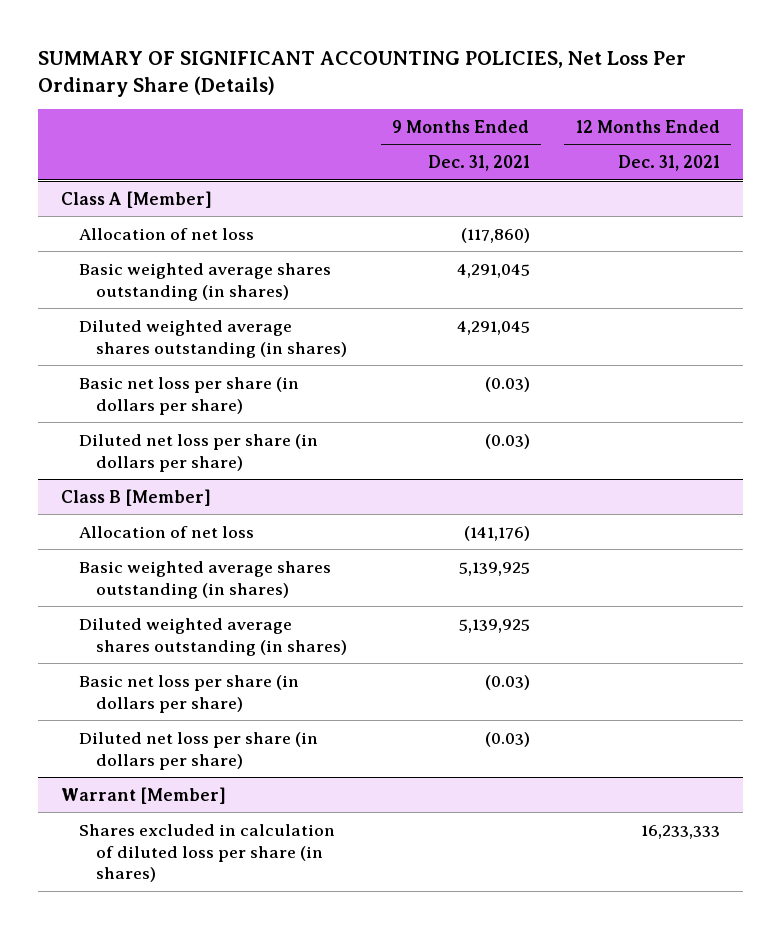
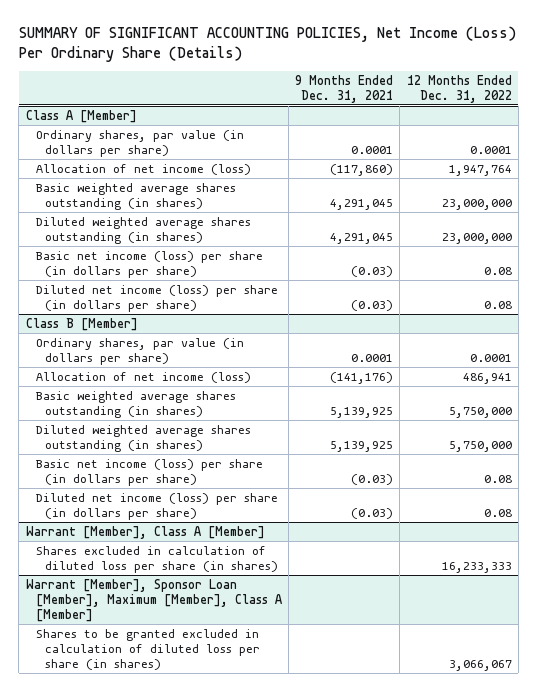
- SUMMARY OF SIGNIFICANT ACCOUNTING POLICIES, Net Loss Per Ordinary Share (Details)
+ SUMMARY OF SIGNIFICANT ACCOUNTING POLICIES, Net Income (Loss) Per Ordinary Share (Details)
- | 9 Months Ended Dec. 31, 2021 | 12 Months Ended Dec. 31, 2021
+ | 9 Months Ended Dec. 31, 2021 | 12 Months Ended Dec. 31, 2022
@ Class A [Member]
- Allocation of net loss | (117,860) |
+ Ordinary shares, par value (in dollars per share) | 0.0001 | 0.0001
+ Allocation of net income (loss) | (117,860) | 1,947,764
- Basic net loss per share (in dollars per share) | (0.03) |
- Diluted net loss per share (in dollars per share) | (0.03) |
+ Basic net income (loss) per share (in dollars per share) | (0.03) | 0.08
+ Diluted net income (loss) per share (in dollars per share) | (0.03) | 0.08
@ Class B [Member]
- Allocation of net loss | (141,176) |
+ Ordinary shares, par value (in dollars per share) | 0.0001 | 0.0001
+ Allocation of net income (loss) | (141,176) | 486,941
- Basic net loss per share (in dollars per share) | (0.03) |
- Diluted net loss per share (in dollars per share) | (0.03) |
- Warrant [Member]
@ Class B [Member]
+ Basic net income (loss) per share (in dollars per share) | (0.03) | 0.08
+ Diluted net income (loss) per share (in dollars per share) | (0.03) | 0.08
+ Warrant [Member], Class A [Member]
+ Warrant [Member], Sponsor Loan [Member], Maximum [Member], Class A [Member]
+ Shares to be granted excluded in calculation of diluted loss per share (in shares) | | 3,066,067

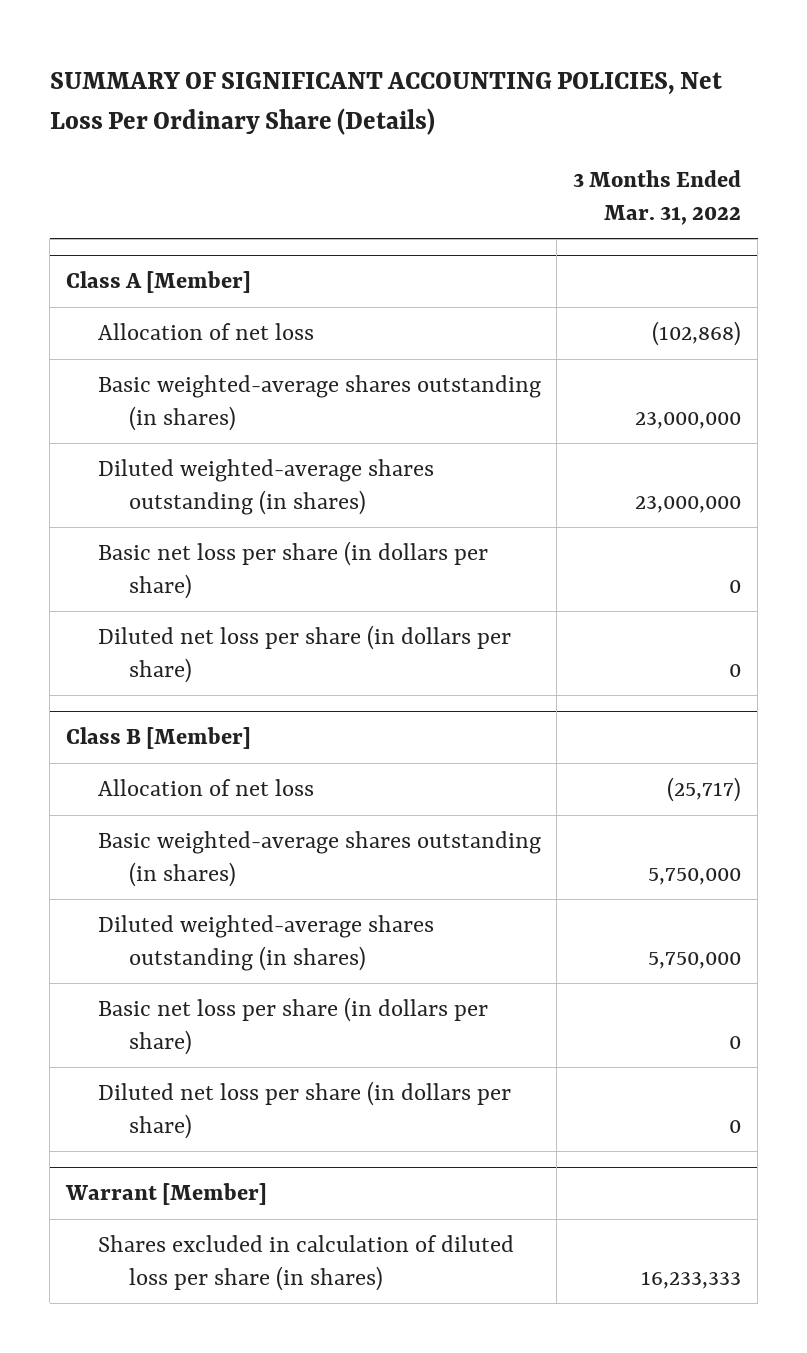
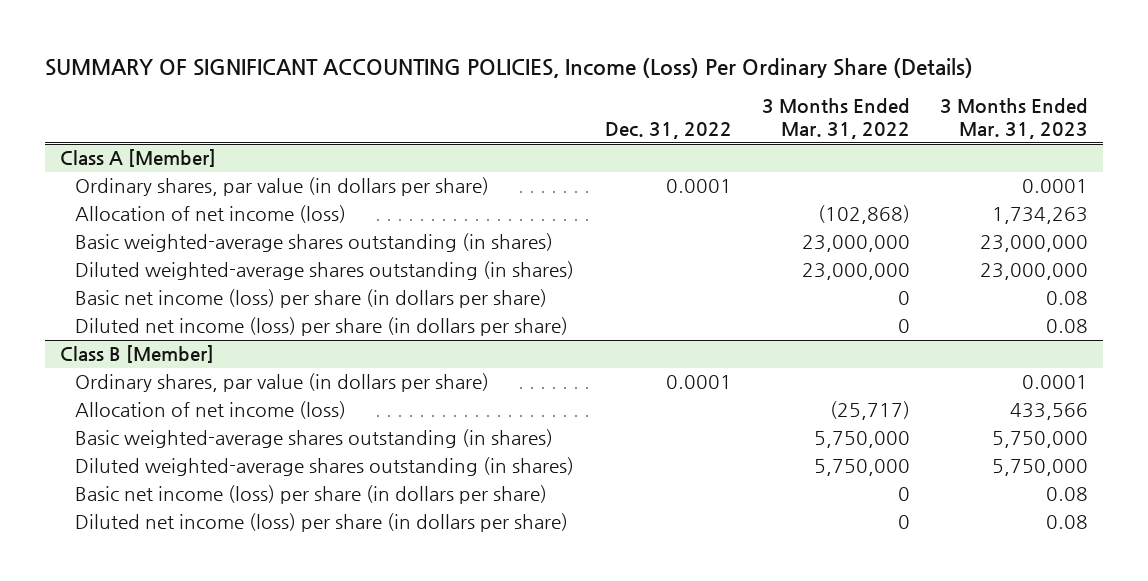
- SUMMARY OF SIGNIFICANT ACCOUNTING POLICIES, Net Loss Per Ordinary Share (Details)
+ SUMMARY OF SIGNIFICANT ACCOUNTING POLICIES, Income (Loss) Per Ordinary Share (Details)
- | 3 Months Ended Mar. 31, 2022
+ | Dec. 31, 2022 | 3 Months Ended Mar. 31, 2022 | 3 Months Ended Mar. 31, 2023
@ Class A [Member]
- Allocation of net loss | (102,868)
+ Ordinary shares, par value (in dollars per share) | 0.0001 | | 0.0001
+ Allocation of net income (loss) | | (102,868) | 1,734,263
- Basic net loss per share (in dollars per share) | 0
- Diluted net loss per share (in dollars per share) | 0
+ Basic net income (loss) per share (in dollars per share) | | 0 | 0.08
+ Diluted net income (loss) per share (in dollars per share) | | 0 | 0.08
@ Class B [Member]
- Allocation of net loss | (25,717)
+ Ordinary shares, par value (in dollars per share) | 0.0001 | | 0.0001
+ Allocation of net income (loss) | | (25,717) | 433,566
- Basic net loss per share (in dollars per share) | 0
- Diluted net loss per share (in dollars per share) | 0
- Warrant [Member]
- Shares excluded in calculation of diluted loss per share (in shares) | 16,233,333
@ Class B [Member]
+ Basic net income (loss) per share (in dollars per share) | | 0 | 0.08
+ Diluted net income (loss) per share (in dollars per share) | | 0 | 0.08

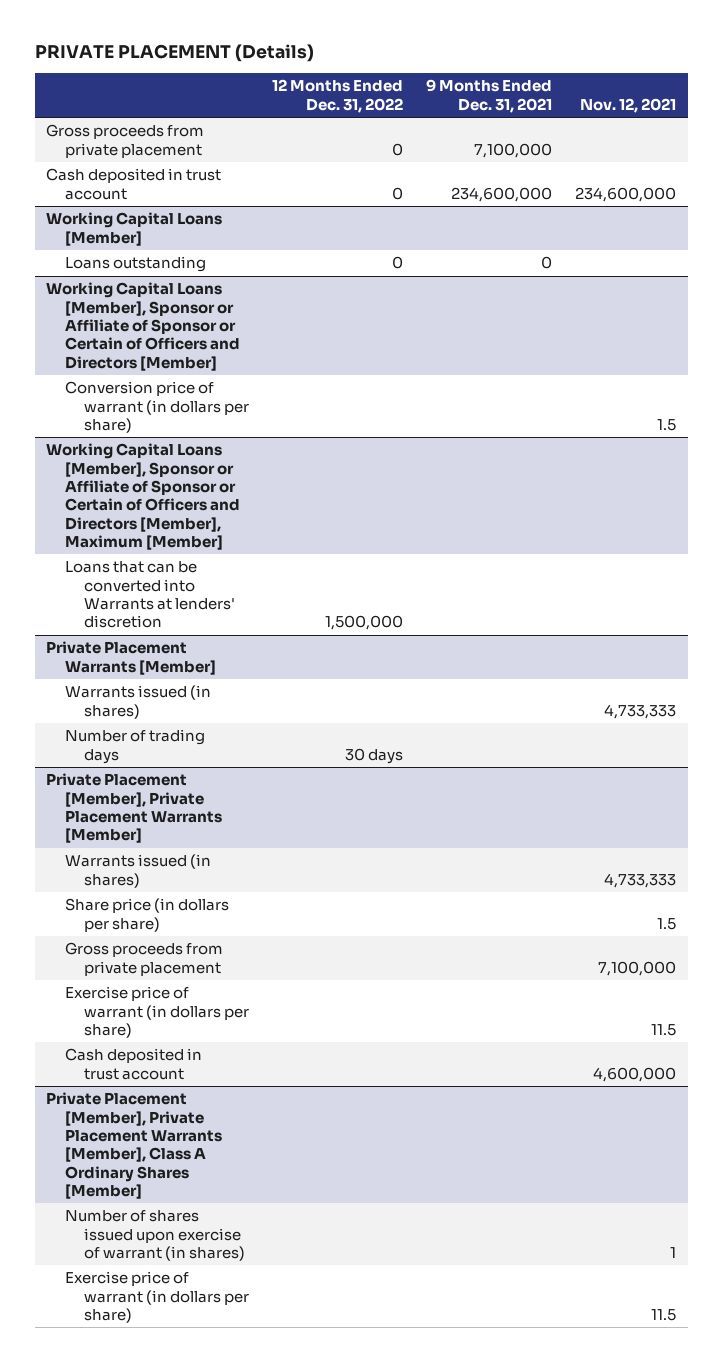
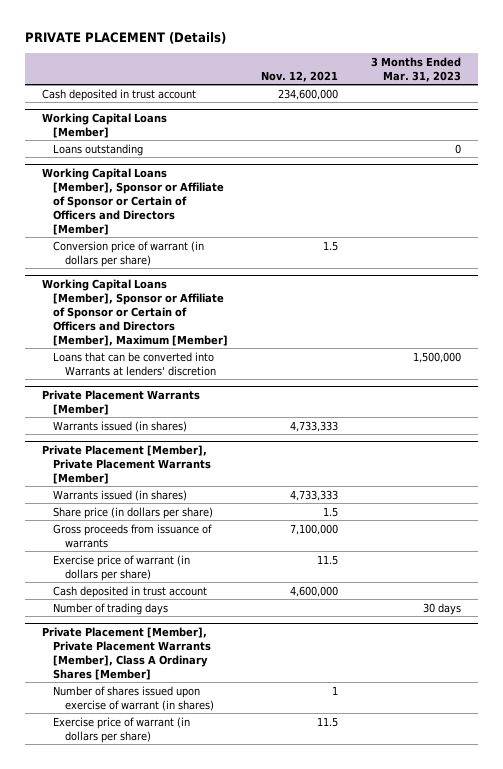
- | 12 Months Ended Dec. 31, 2022 | 9 Months Ended Dec. 31, 2021 | Nov. 12, 2021
+ | Nov. 12, 2021 | 3 Months Ended Mar. 31, 2023
- Gross proceeds from private placement | 0 | 7,100,000 |
@ Private Placement Warrants [Member]
- Number of trading days | 30 days | |
@ Private Placement [Member], Private Placement Warrants [Member]
- Gross proceeds from private placement | | | 7,100,000
+ Gross proceeds from issuance of warrants | 7,100,000 |
+ Number of trading days | | 30 days

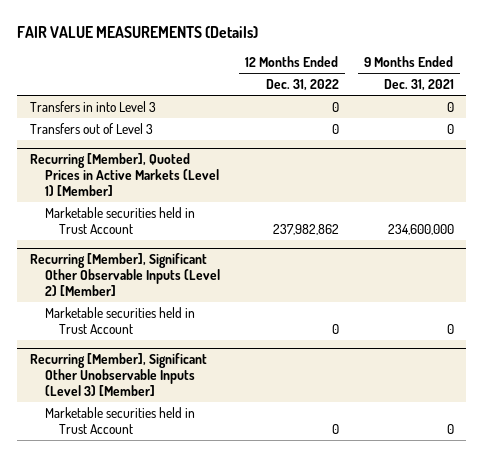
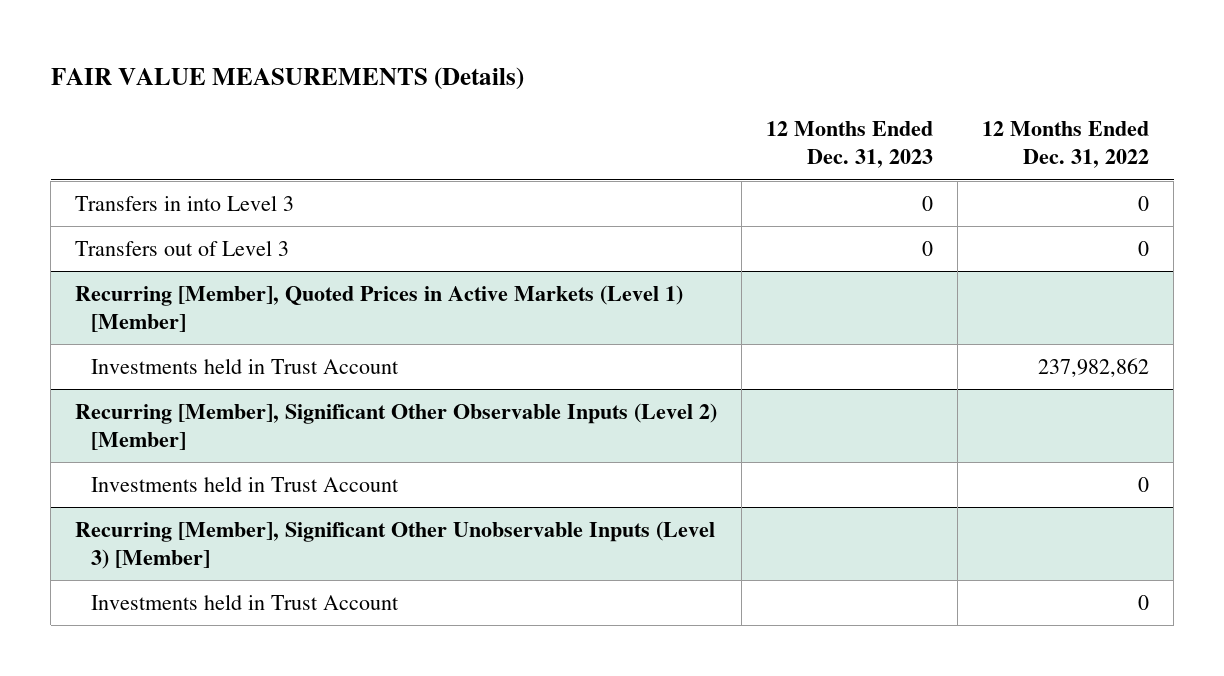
- | 12 Months Ended Dec. 31, 2022 | 9 Months Ended Dec. 31, 2021
+ | 12 Months Ended Dec. 31, 2023 | 12 Months Ended Dec. 31, 2022
@ Recurring [Member], Quoted Prices in Active Markets (Level 1) [Member]
- Marketable securities held in Trust Account | 237,982,862 | 234,600,000
+ Investments held in Trust Account | | 237,982,862
@ Recurring [Member], Significant Other Observable Inputs (Level 2) [Member]
- Marketable securities held in Trust Account | 0 | 0
+ Investments held in Trust Account | | 0
@ Recurring [Member], Significant Other Unobservable Inputs (Level 3) [Member]
- Marketable securities held in Trust Account | 0 | 0
+ Investments held in Trust Account | | 0

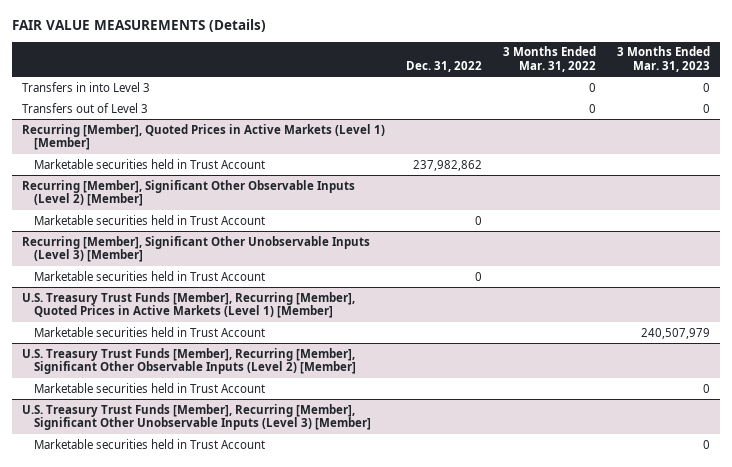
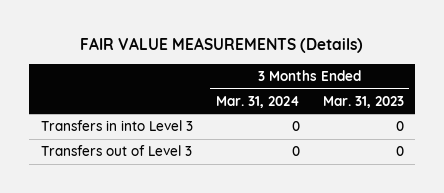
- | Dec. 31, 2022 | 3 Months Ended Mar. 31, 2022 | 3 Months Ended Mar. 31, 2023
+ | 3 Months Ended Mar. 31, 2024 | 3 Months Ended Mar. 31, 2023
- Recurring [Member], Quoted Prices in Active Markets (Level 1) [Member]
- Marketable securities held in Trust Account | 237,982,862 | |
- Recurring [Member], Significant Other Observable Inputs (Level 2) [Member]
- Marketable securities held in Trust Account | 0 | |
- Recurring [Member], Significant Other Unobservable Inputs (Level 3) [Member]
- Marketable securities held in Trust Account | 0 | |
- U.S. Treasury Trust Funds [Member], Recurring [Member], Quoted Prices in Active Markets (Level 1) [Member]
- Marketable securities held in Trust Account | | | 240,507,979
- U.S. Treasury Trust Funds [Member], Recurring [Member], Significant Other Observable Inputs (Level 2) [Member]
- Marketable securities held in Trust Account | | | 0
- U.S. Treasury Trust Funds [Member], Recurring [Member], Significant Other Unobservable Inputs (Level 3) [Member]
- Marketable securities held in Trust Account | | | 0

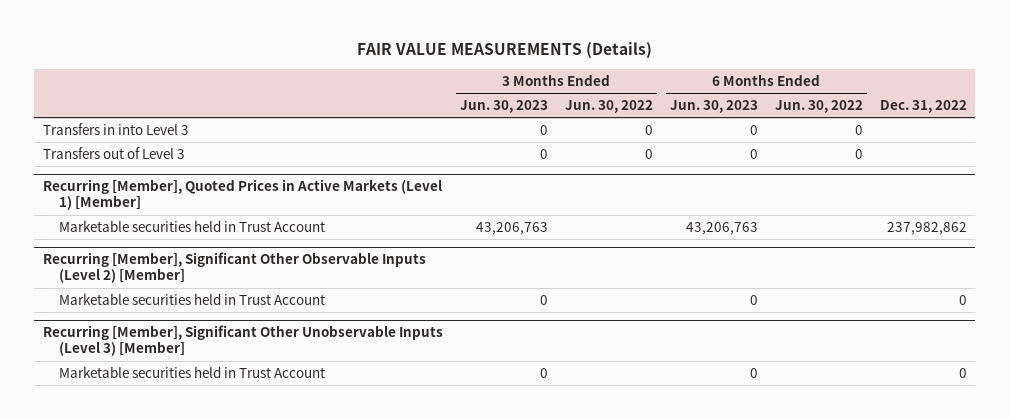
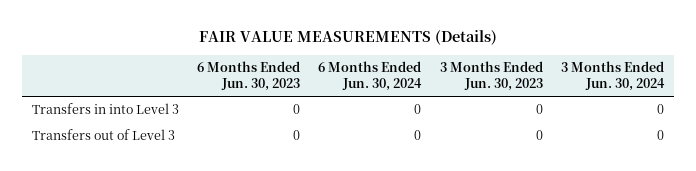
- | 3 Months Ended Jun. 30, 2023 | 3 Months Ended Jun. 30, 2022 | 6 Months Ended Jun. 30, 2023 | 6 Months Ended Jun. 30, 2022 | Dec. 31, 2022
+ | 6 Months Ended Jun. 30, 2023 | 6 Months Ended Jun. 30, 2024 | 3 Months Ended Jun. 30, 2023 | 3 Months Ended Jun. 30, 2024
- Recurring [Member], Quoted Prices in Active Markets (Level 1) [Member]
- Marketable securities held in Trust Account | 43,206,763 | | 43,206,763 | | 237,982,862
- Recurring [Member], Significant Other Observable Inputs (Level 2) [Member]
- Marketable securities held in Trust Account | 0 | | 0 | | 0
- Recurring [Member], Significant Other Unobservable Inputs (Level 3) [Member]
- Marketable securities held in Trust Account | 0 | | 0 | | 0

